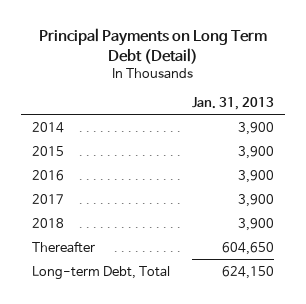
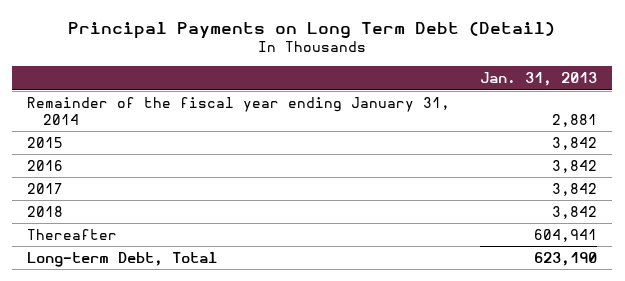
- 2014 | 3,900
- 2015 | 3,900
- 2016 | 3,900
- 2017 | 3,900
- 2018 | 3,900
- Thereafter | 604,650
- Long-term Debt, Total | 624,150
+ Remainder of the fiscal year ending January 31, 2014 | 2,881
+ 2015 | 3,842
+ 2016 | 3,842
+ 2017 | 3,842
+ 2018 | 3,842
+ Thereafter | 604,941
+ Long-term Debt, Total | 623,190

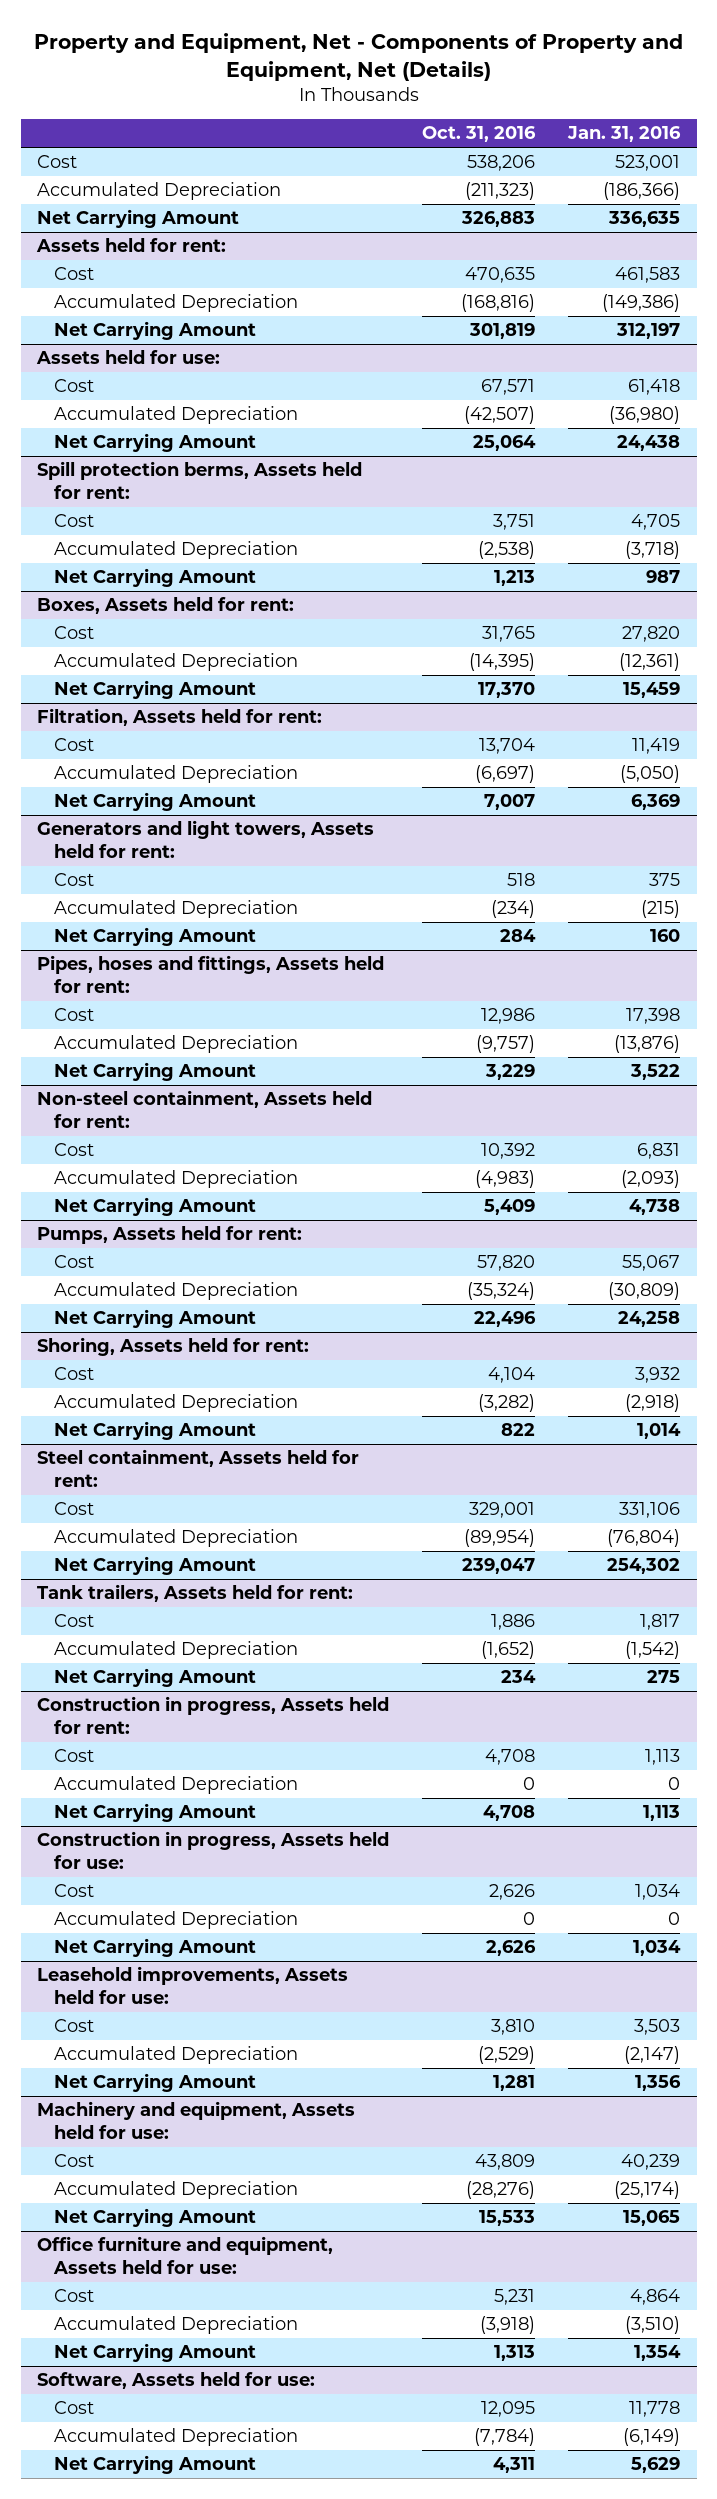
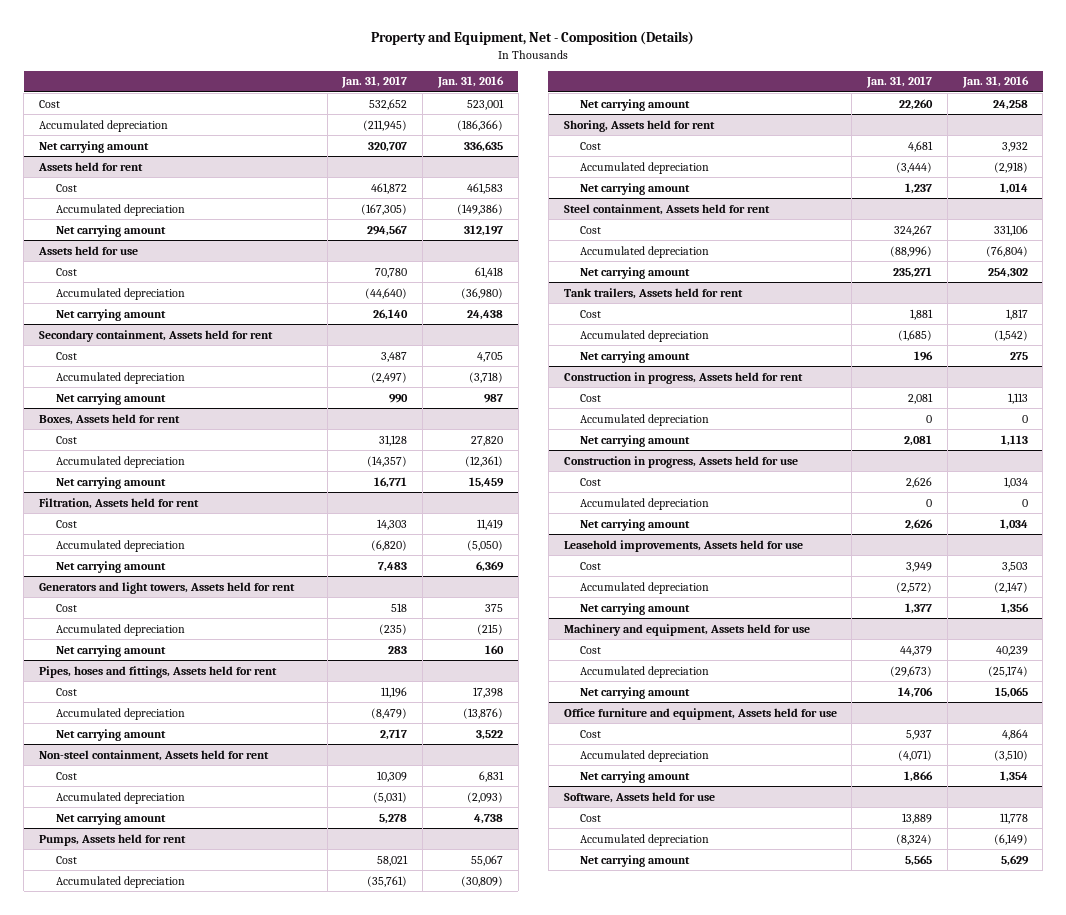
- Property and Equipment, Net - Components of Property and Equipment, Net (Details)
+ Property and Equipment, Net - Composition (Details)
- | Oct. 31, 2016 | Jan. 31, 2016
+ | Jan. 31, 2017 | Jan. 31, 2016
- Accumulated Depreciation | (211,323) | (186,366)
- Net Carrying Amount | 326,883 | 336,635
- Assets held for rent:
+ Accumulated depreciation | (211,945) | (186,366)
+ Net carrying amount | 320,707 | 336,635
+ Assets held for rent
- Accumulated Depreciation | (168,816) | (149,386)
- Net Carrying Amount | 301,819 | 312,197
- Assets held for use:
+ Accumulated depreciation | (167,305) | (149,386)
+ Net carrying amount | 294,567 | 312,197
+ Assets held for use
- Accumulated Depreciation | (42,507) | (36,980)
- Net Carrying Amount | 25,064 | 24,438
- Spill protection berms, Assets held for rent:
+ Accumulated depreciation | (44,640) | (36,980)
+ Net carrying amount | 26,140 | 24,438
+ Secondary containment, Assets held for rent
- Accumulated Depreciation | (2,538) | (3,718)
- Net Carrying Amount | 1,213 | 987
- Boxes, Assets held for rent:
+ Accumulated depreciation | (2,497) | (3,718)
+ Net carrying amount | 990 | 987
+ Boxes, Assets held for rent
- Accumulated Depreciation | (14,395) | (12,361)
- Net Carrying Amount | 17,370 | 15,459
- Filtration, Assets held for rent:
+ Accumulated depreciation | (14,357) | (12,361)
+ Net carrying amount | 16,771 | 15,459
+ Filtration, Assets held for rent
- Accumulated Depreciation | (6,697) | (5,050)
- Net Carrying Amount | 7,007 | 6,369
- Generators and light towers, Assets held for rent:
+ Accumulated depreciation | (6,820) | (5,050)
+ Net carrying amount | 7,483 | 6,369
+ Generators and light towers, Assets held for rent
- Accumulated Depreciation | (234) | (215)
- Net Carrying Amount | 284 | 160
- Pipes, hoses and fittings, Assets held for rent:
+ Accumulated depreciation | (235) | (215)
+ Net carrying amount | 283 | 160
+ Pipes, hoses and fittings, Assets held for rent
- Accumulated Depreciation | (9,757) | (13,876)
- Net Carrying Amount | 3,229 | 3,522
- Non-steel containment, Assets held for rent:
+ Accumulated depreciation | (8,479) | (13,876)
+ Net carrying amount | 2,717 | 3,522
+ Non-steel containment, Assets held for rent
- Accumulated Depreciation | (4,983) | (2,093)
- Net Carrying Amount | 5,409 | 4,738
- Pumps, Assets held for rent:
+ Accumulated depreciation | (5,031) | (2,093)
+ Net carrying amount | 5,278 | 4,738
+ Pumps, Assets held for rent
- Accumulated Depreciation | (35,324) | (30,809)
- Net Carrying Amount | 22,496 | 24,258
- Shoring, Assets held for rent:
+ Accumulated depreciation | (35,761) | (30,809)
+ Net carrying amount | 22,260 | 24,258
+ Shoring, Assets held for rent
- Accumulated Depreciation | (3,282) | (2,918)
- Net Carrying Amount | 822 | 1,014
- Steel containment, Assets held for rent:
+ Accumulated depreciation | (3,444) | (2,918)
+ Net carrying amount | 1,237 | 1,014
+ Steel containment, Assets held for rent
- Accumulated Depreciation | (89,954) | (76,804)
- Net Carrying Amount | 239,047 | 254,302
- Tank trailers, Assets held for rent:
+ Accumulated depreciation | (88,996) | (76,804)
+ Net carrying amount | 235,271 | 254,302
+ Tank trailers, Assets held for rent
- Accumulated Depreciation | (1,652) | (1,542)
- Net Carrying Amount | 234 | 275
- Construction in progress, Assets held for rent:
+ Accumulated depreciation | (1,685) | (1,542)
+ Net carrying amount | 196 | 275
+ Construction in progress, Assets held for rent
- Accumulated Depreciation | 0 | 0
- Net Carrying Amount | 4,708 | 1,113
- Construction in progress, Assets held for use:
+ Accumulated depreciation | 0 | 0
+ Net carrying amount | 2,081 | 1,113
+ Construction in progress, Assets held for use
- Accumulated Depreciation | 0 | 0
- Net Carrying Amount | 2,626 | 1,034
- Leasehold improvements, Assets held for use:
+ Accumulated depreciation | 0 | 0
+ Net carrying amount | 2,626 | 1,034
+ Leasehold improvements, Assets held for use
- Accumulated Depreciation | (2,529) | (2,147)
- Net Carrying Amount | 1,281 | 1,356
- Machinery and equipment, Assets held for use:
+ Accumulated depreciation | (2,572) | (2,147)
+ Net carrying amount | 1,377 | 1,356
+ Machinery and equipment, Assets held for use
- Accumulated Depreciation | (28,276) | (25,174)
- Net Carrying Amount | 15,533 | 15,065
- Office furniture and equipment, Assets held for use:
+ Accumulated depreciation | (29,673) | (25,174)
+ Net carrying amount | 14,706 | 15,065
+ Office furniture and equipment, Assets held for use
- Accumulated Depreciation | (3,918) | (3,510)
- Net Carrying Amount | 1,313 | 1,354
- Software, Assets held for use:
+ Accumulated depreciation | (4,071) | (3,510)
+ Net carrying amount | 1,866 | 1,354
+ Software, Assets held for use
- Accumulated Depreciation | (7,784) | (6,149)
- Net Carrying Amount | 4,311 | 5,629
+ Accumulated depreciation | (8,324) | (6,149)
+ Net carrying amount | 5,565 | 5,629

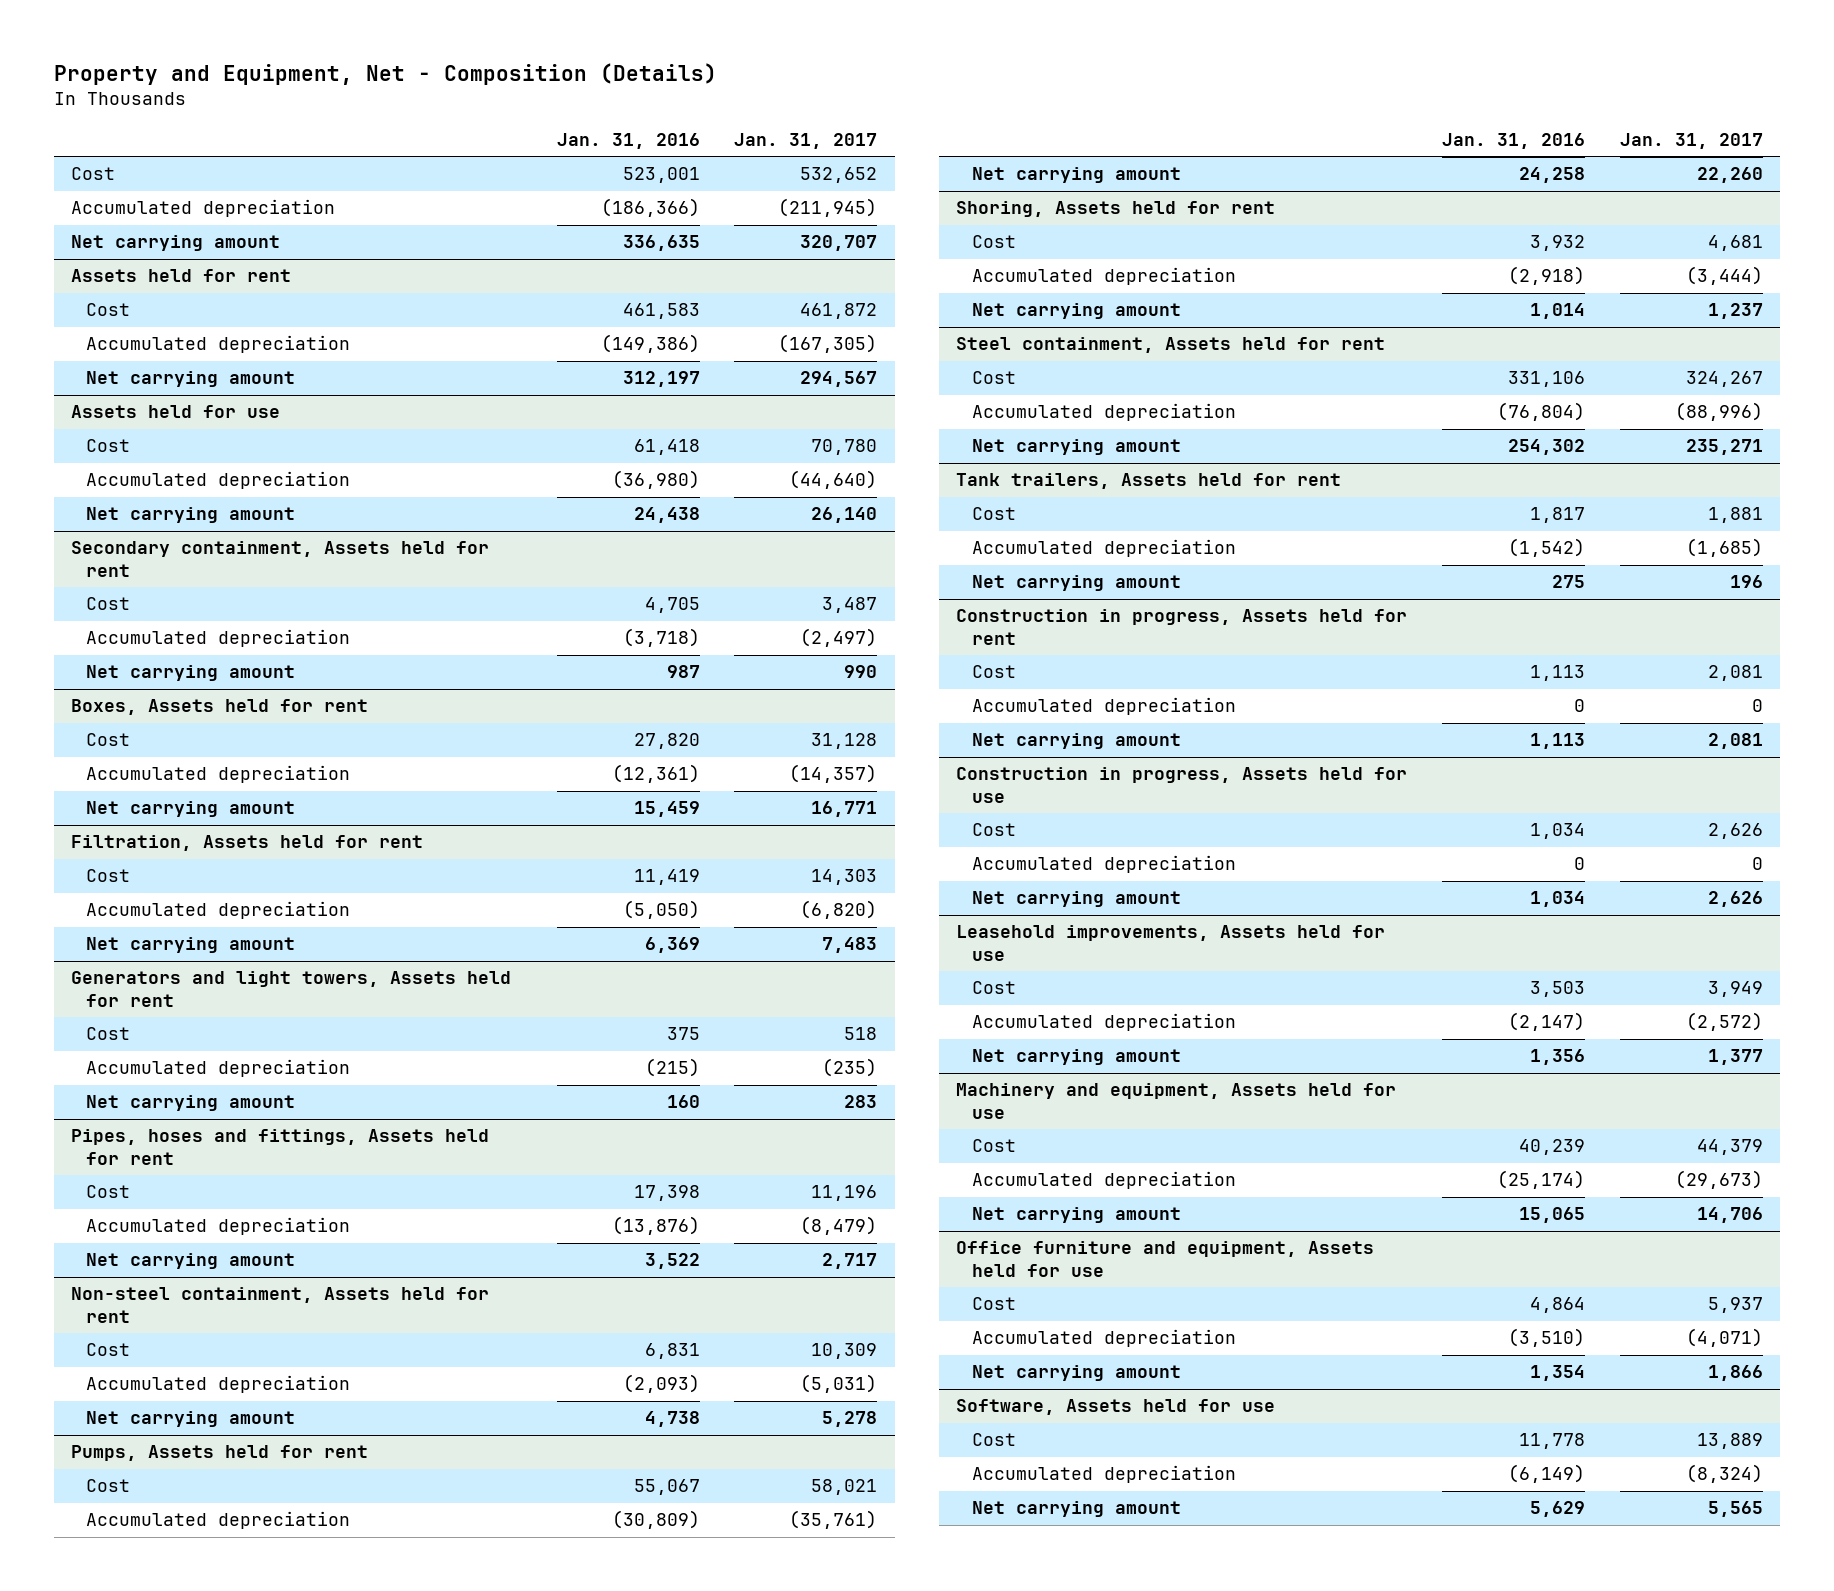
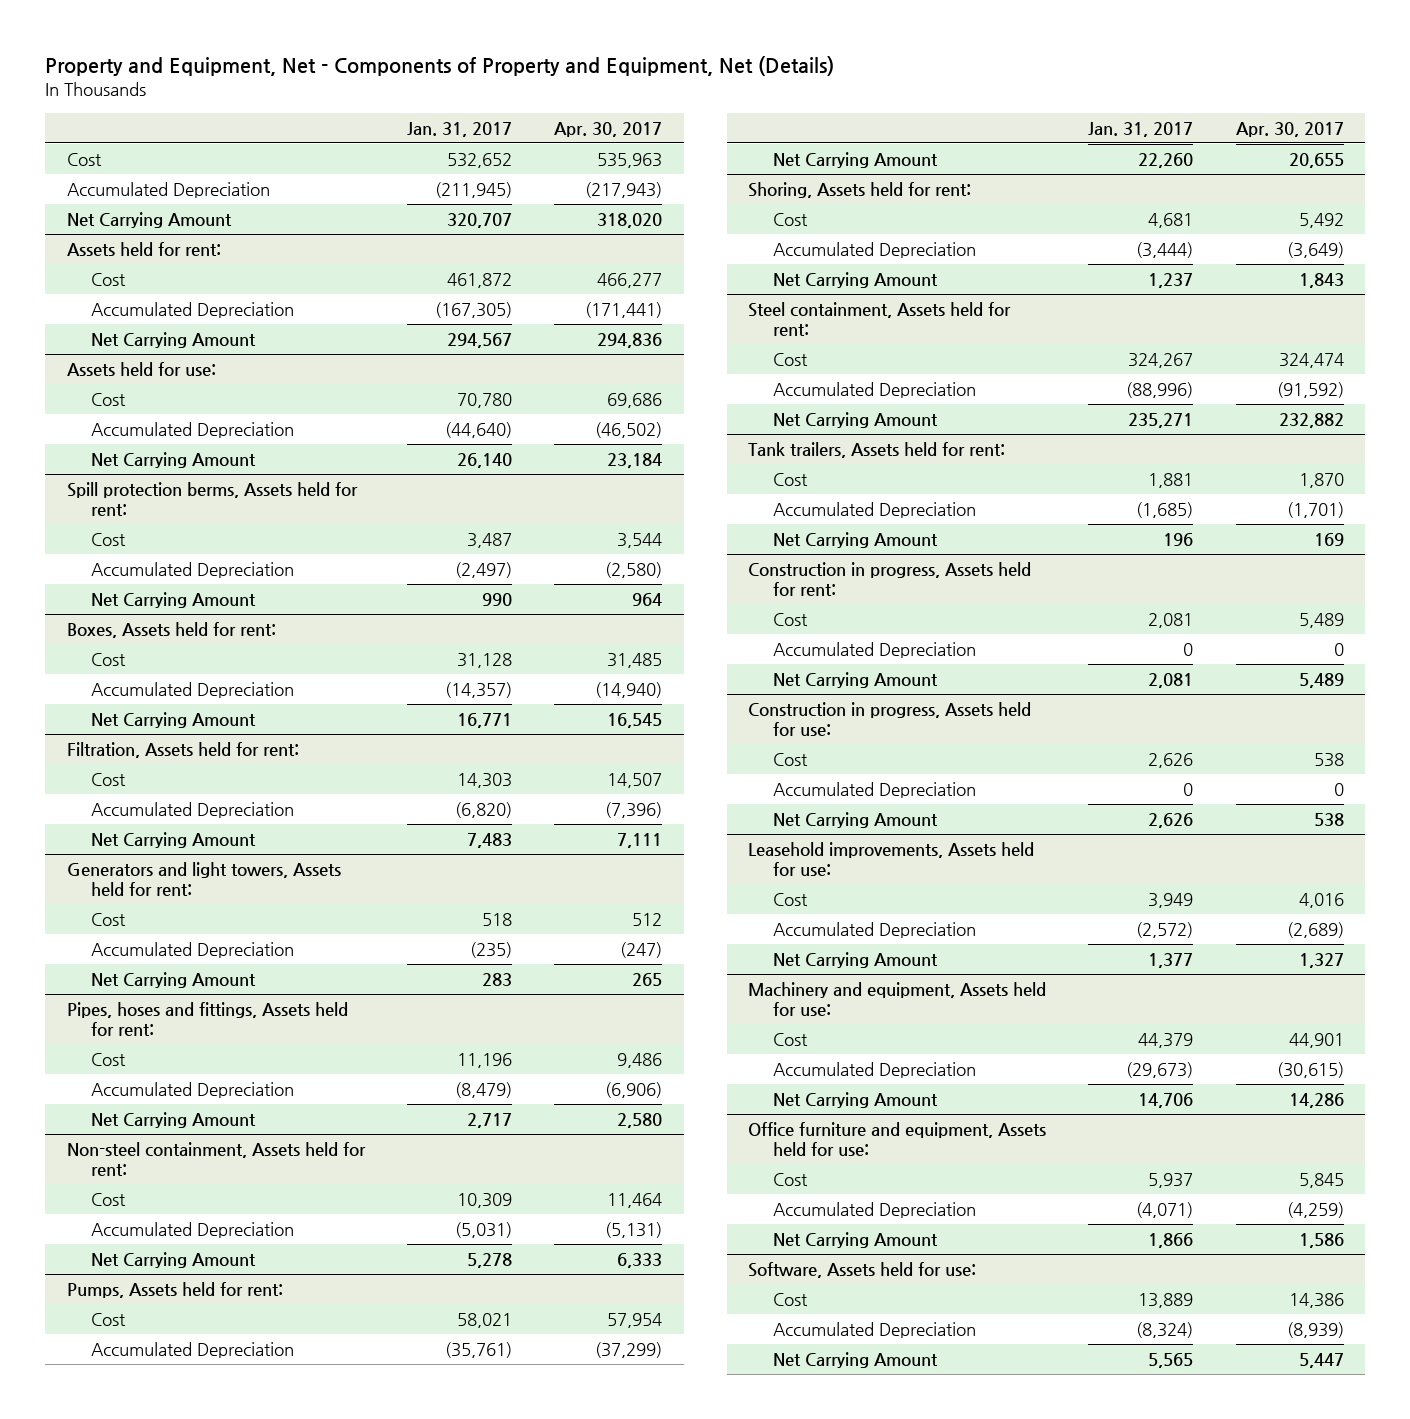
- Property and Equipment, Net - Composition (Details)
+ Property and Equipment, Net - Components of Property and Equipment, Net (Details)
- | Jan. 31, 2016 | Jan. 31, 2017
+ | Jan. 31, 2017 | Apr. 30, 2017
- Accumulated depreciation | (186,366) | (211,945)
- Net carrying amount | 336,635 | 320,707
- Assets held for rent
+ Accumulated Depreciation | (211,945) | (217,943)
+ Net Carrying Amount | 320,707 | 318,020
+ Assets held for rent:
- Accumulated depreciation | (149,386) | (167,305)
- Net carrying amount | 312,197 | 294,567
- Assets held for use
+ Accumulated Depreciation | (167,305) | (171,441)
+ Net Carrying Amount | 294,567 | 294,836
+ Assets held for use:
- Accumulated depreciation | (36,980) | (44,640)
- Net carrying amount | 24,438 | 26,140
- Secondary containment, Assets held for rent
+ Accumulated Depreciation | (44,640) | (46,502)
+ Net Carrying Amount | 26,140 | 23,184
+ Spill protection berms, Assets held for rent:
- Accumulated depreciation | (3,718) | (2,497)
- Net carrying amount | 987 | 990
- Boxes, Assets held for rent
+ Accumulated Depreciation | (2,497) | (2,580)
+ Net Carrying Amount | 990 | 964
+ Boxes, Assets held for rent:
- Accumulated depreciation | (12,361) | (14,357)
- Net carrying amount | 15,459 | 16,771
- Filtration, Assets held for rent
+ Accumulated Depreciation | (14,357) | (14,940)
+ Net Carrying Amount | 16,771 | 16,545
+ Filtration, Assets held for rent:
- Accumulated depreciation | (5,050) | (6,820)
- Net carrying amount | 6,369 | 7,483
- Generators and light towers, Assets held for rent
+ Accumulated Depreciation | (6,820) | (7,396)
+ Net Carrying Amount | 7,483 | 7,111
+ Generators and light towers, Assets held for rent:
- Accumulated depreciation | (215) | (235)
- Net carrying amount | 160 | 283
- Pipes, hoses and fittings, Assets held for rent
+ Accumulated Depreciation | (235) | (247)
+ Net Carrying Amount | 283 | 265
+ Pipes, hoses and fittings, Assets held for rent:
- Accumulated depreciation | (13,876) | (8,479)
- Net carrying amount | 3,522 | 2,717
- Non-steel containment, Assets held for rent
+ Accumulated Depreciation | (8,479) | (6,906)
+ Net Carrying Amount | 2,717 | 2,580
+ Non-steel containment, Assets held for rent:
- Accumulated depreciation | (2,093) | (5,031)
- Net carrying amount | 4,738 | 5,278
- Pumps, Assets held for rent
+ Accumulated Depreciation | (5,031) | (5,131)
+ Net Carrying Amount | 5,278 | 6,333
+ Pumps, Assets held for rent:
- Accumulated depreciation | (30,809) | (35,761)
- Net carrying amount | 24,258 | 22,260
- Shoring, Assets held for rent
+ Accumulated Depreciation | (35,761) | (37,299)
+ Net Carrying Amount | 22,260 | 20,655
+ Shoring, Assets held for rent:
- Accumulated depreciation | (2,918) | (3,444)
- Net carrying amount | 1,014 | 1,237
- Steel containment, Assets held for rent
+ Accumulated Depreciation | (3,444) | (3,649)
+ Net Carrying Amount | 1,237 | 1,843
+ Steel containment, Assets held for rent:
- Accumulated depreciation | (76,804) | (88,996)
- Net carrying amount | 254,302 | 235,271
- Tank trailers, Assets held for rent
+ Accumulated Depreciation | (88,996) | (91,592)
+ Net Carrying Amount | 235,271 | 232,882
+ Tank trailers, Assets held for rent:
- Accumulated depreciation | (1,542) | (1,685)
- Net carrying amount | 275 | 196
- Construction in progress, Assets held for rent
+ Accumulated Depreciation | (1,685) | (1,701)
+ Net Carrying Amount | 196 | 169
+ Construction in progress, Assets held for rent:
- Accumulated depreciation | 0 | 0
- Net carrying amount | 1,113 | 2,081
- Construction in progress, Assets held for use
+ Accumulated Depreciation | 0 | 0
+ Net Carrying Amount | 2,081 | 5,489
+ Construction in progress, Assets held for use:
- Accumulated depreciation | 0 | 0
- Net carrying amount | 1,034 | 2,626
- Leasehold improvements, Assets held for use
+ Accumulated Depreciation | 0 | 0
+ Net Carrying Amount | 2,626 | 538
+ Leasehold improvements, Assets held for use:
- Accumulated depreciation | (2,147) | (2,572)
- Net carrying amount | 1,356 | 1,377
- Machinery and equipment, Assets held for use
+ Accumulated Depreciation | (2,572) | (2,689)
+ Net Carrying Amount | 1,377 | 1,327
+ Machinery and equipment, Assets held for use:
- Accumulated depreciation | (25,174) | (29,673)
- Net carrying amount | 15,065 | 14,706
- Office furniture and equipment, Assets held for use
+ Accumulated Depreciation | (29,673) | (30,615)
+ Net Carrying Amount | 14,706 | 14,286
+ Office furniture and equipment, Assets held for use:
- Accumulated depreciation | (3,510) | (4,071)
- Net carrying amount | 1,354 | 1,866
- Software, Assets held for use
+ Accumulated Depreciation | (4,071) | (4,259)
+ Net Carrying Amount | 1,866 | 1,586
+ Software, Assets held for use:
- Accumulated depreciation | (6,149) | (8,324)
- Net carrying amount | 5,629 | 5,565
+ Accumulated Depreciation | (8,324) | (8,939)
+ Net Carrying Amount | 5,565 | 5,447

